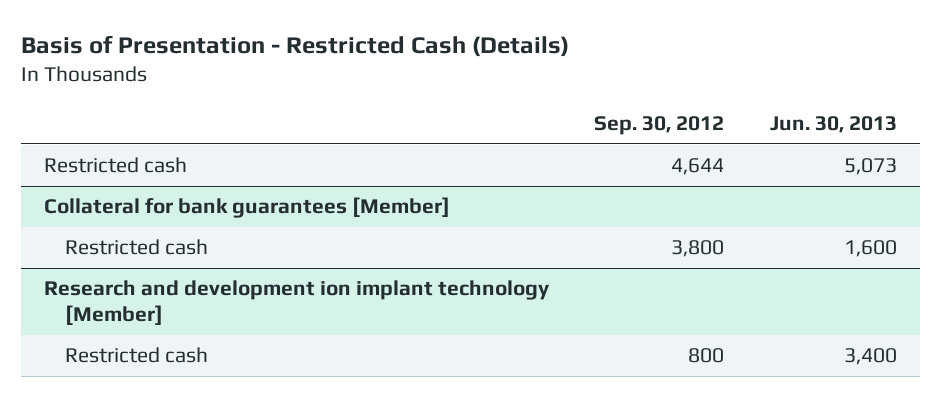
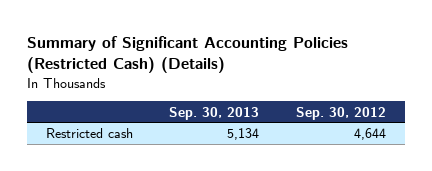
- Basis of Presentation - Restricted Cash (Details)
+ Summary of Significant Accounting Policies (Restricted Cash) (Details)
- | Sep. 30, 2012 | Jun. 30, 2013
+ | Sep. 30, 2013 | Sep. 30, 2012
- Collateral for bank guarantees [Member]
- Restricted cash | 3,800 | 1,600
- Research and development ion implant technology [Member]
- Restricted cash | 800 | 3,400

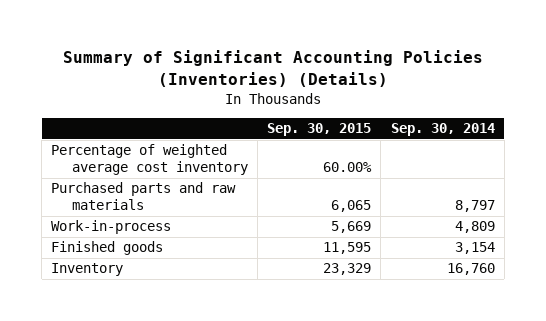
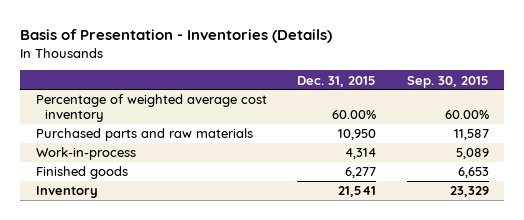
- Summary of Significant Accounting Policies (Inventories) (Details)
+ Basis of Presentation - Inventories (Details)
- | Sep. 30, 2015 | Sep. 30, 2014
+ | Dec. 31, 2015 | Sep. 30, 2015
- Purchased parts and raw materials | 6,065 | 8,797
- Work-in-process | 5,669 | 4,809
- Finished goods | 11,595 | 3,154
+ Purchased parts and raw materials | 10,950 | 11,587
+ Work-in-process | 4,314 | 5,089
+ Finished goods | 6,277 | 6,653

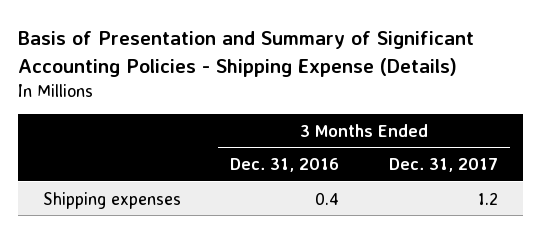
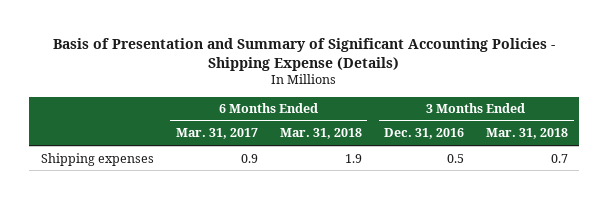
- | 3 Months Ended Dec. 31, 2016 | 3 Months Ended Dec. 31, 2017
+ | 6 Months Ended Mar. 31, 2017 | 6 Months Ended Mar. 31, 2018 | 3 Months Ended Dec. 31, 2016 | 3 Months Ended Mar. 31, 2018
- Shipping expenses | 0.4 | 1.2
+ Shipping expenses | 0.9 | 1.9 | 0.5 | 0.7

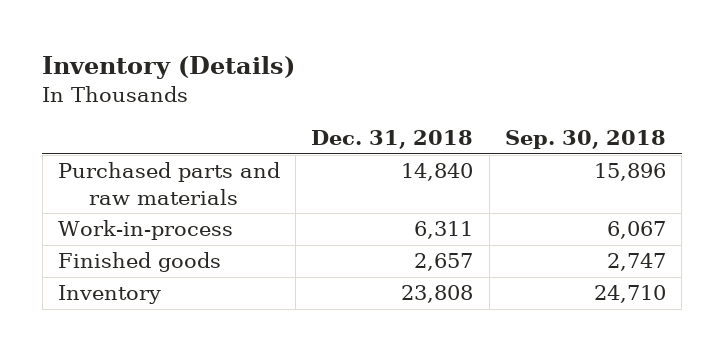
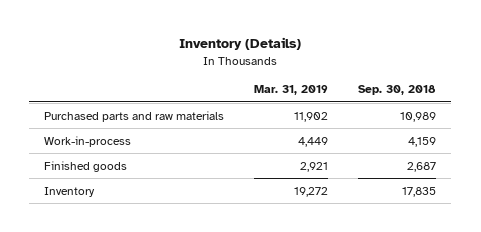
- | Dec. 31, 2018 | Sep. 30, 2018
+ | Mar. 31, 2019 | Sep. 30, 2018
- Purchased parts and raw materials | 14,840 | 15,896
- Work-in-process | 6,311 | 6,067
- Finished goods | 2,657 | 2,747
- Inventory | 23,808 | 24,710
+ Purchased parts and raw materials | 11,902 | 10,989
+ Work-in-process | 4,449 | 4,159
+ Finished goods | 2,921 | 2,687
+ Inventory | 19,272 | 17,835

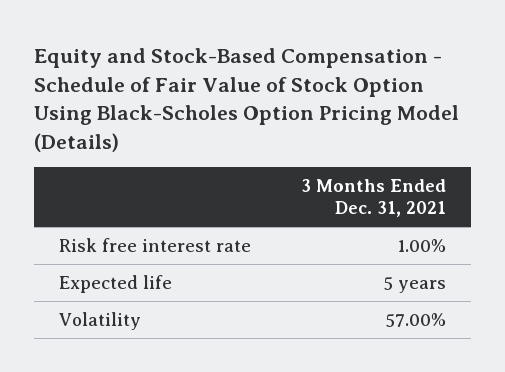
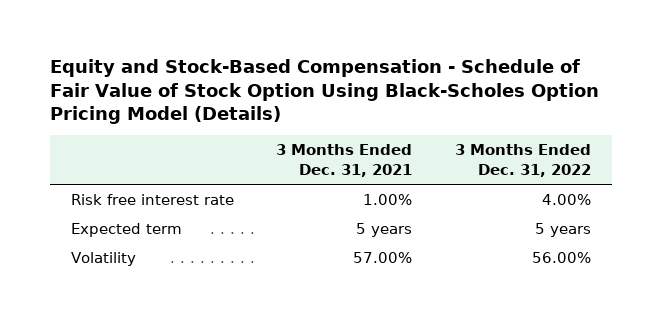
- | 3 Months Ended Dec. 31, 2021
+ | 3 Months Ended Dec. 31, 2021 | 3 Months Ended Dec. 31, 2022
- Expected life | 5 years
+ Expected term | 5 years | 5 years

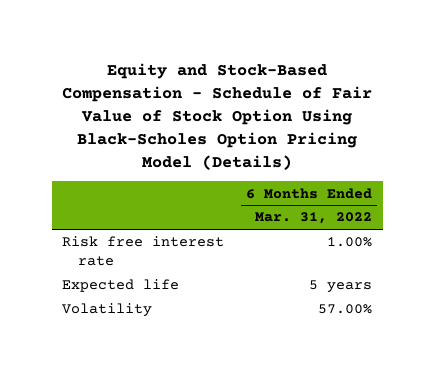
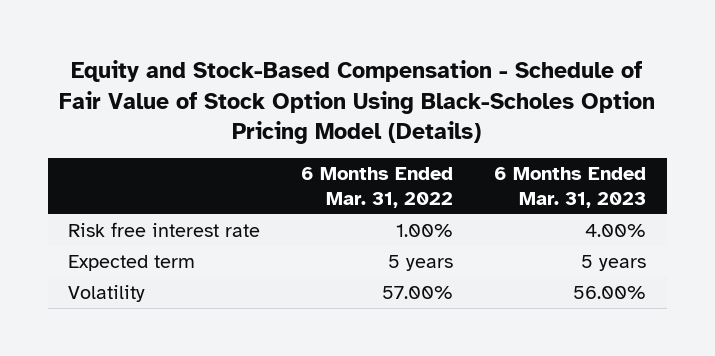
- | 6 Months Ended Mar. 31, 2022
+ | 6 Months Ended Mar. 31, 2022 | 6 Months Ended Mar. 31, 2023
- Expected life | 5 years
+ Expected term | 5 years | 5 years

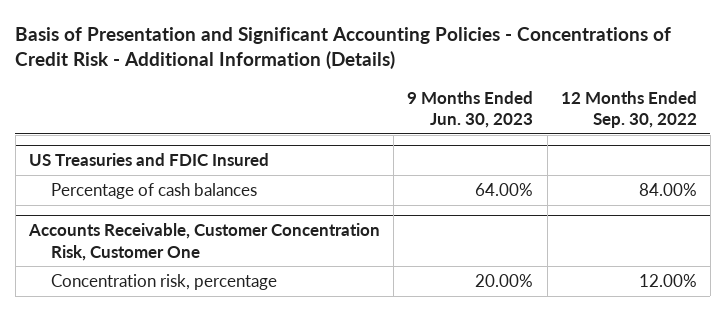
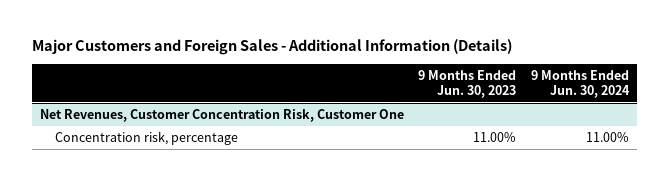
- Basis of Presentation and Significant Accounting Policies - Concentrations of Credit Risk - Additional Information (Details)
+ Major Customers and Foreign Sales - Additional Information (Details)
- | 9 Months Ended Jun. 30, 2023 | 12 Months Ended Sep. 30, 2022
+ | 9 Months Ended Jun. 30, 2023 | 9 Months Ended Jun. 30, 2024
- US Treasuries and FDIC Insured
- Percentage of cash balances | 64.00% | 84.00%
- Accounts Receivable, Customer Concentration Risk, Customer One
- Concentration risk, percentage | 20.00% | 12.00%
+ Net Revenues, Customer Concentration Risk, Customer One
+ Concentration risk, percentage | 11.00% | 11.00%

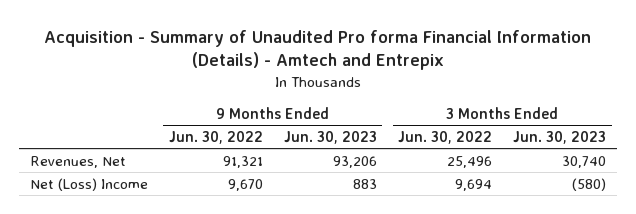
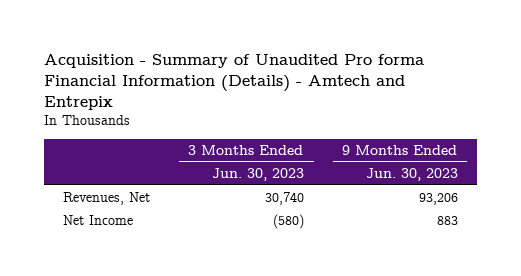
- | 9 Months Ended Jun. 30, 2022 | 9 Months Ended Jun. 30, 2023 | 3 Months Ended Jun. 30, 2022 | 3 Months Ended Jun. 30, 2023
+ | 3 Months Ended Jun. 30, 2023 | 9 Months Ended Jun. 30, 2023
- Net (Loss) Income | 9,670 | 883 | 9,694 | (580)
+ Net Income | (580) | 883

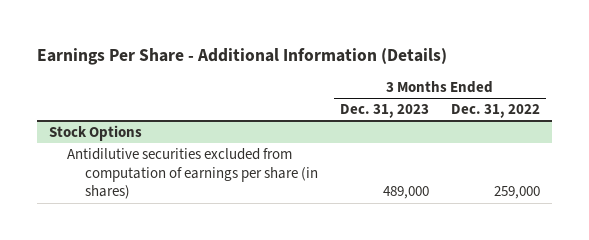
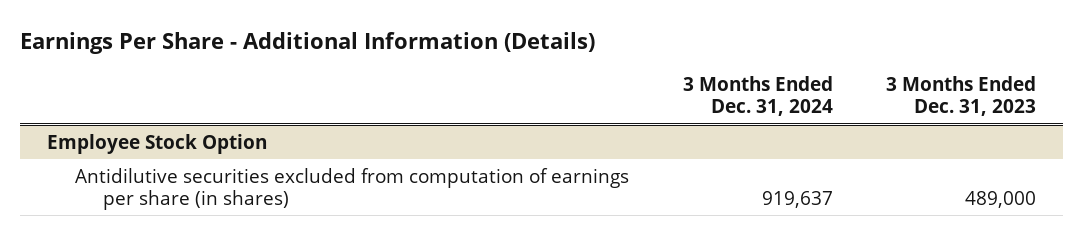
- | 3 Months Ended Dec. 31, 2023 | 3 Months Ended Dec. 31, 2022
+ | 3 Months Ended Dec. 31, 2024 | 3 Months Ended Dec. 31, 2023
- Stock Options
+ Employee Stock Option

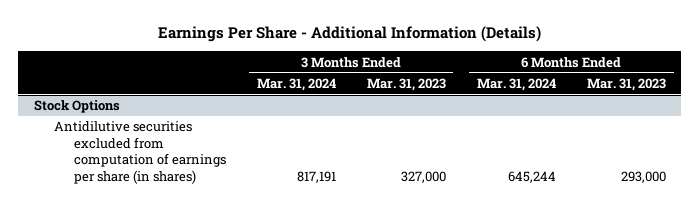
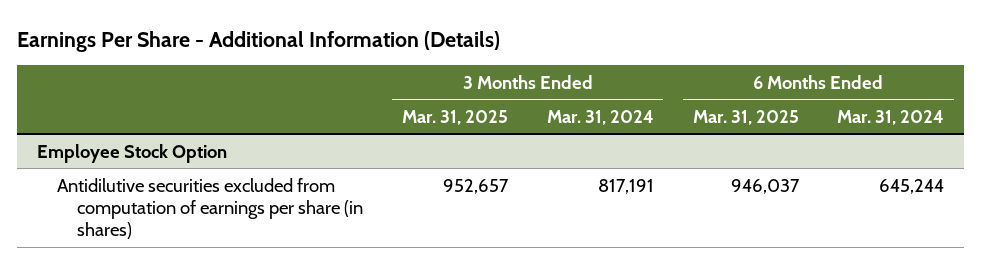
- | 3 Months Ended Mar. 31, 2024 | 3 Months Ended Mar. 31, 2023 | 6 Months Ended Mar. 31, 2024 | 6 Months Ended Mar. 31, 2023
+ | 3 Months Ended Mar. 31, 2025 | 3 Months Ended Mar. 31, 2024 | 6 Months Ended Mar. 31, 2025 | 6 Months Ended Mar. 31, 2024
- Stock Options
+ Employee Stock Option

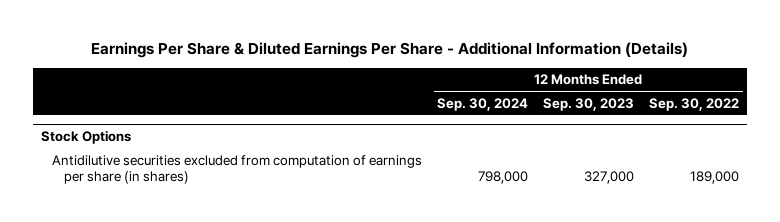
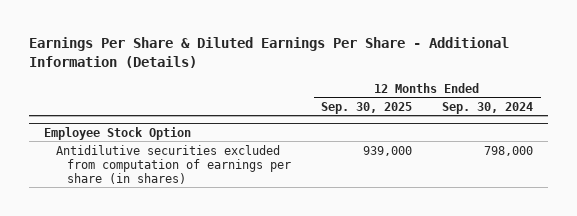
- | 12 Months Ended Sep. 30, 2024 | 12 Months Ended Sep. 30, 2023 | 12 Months Ended Sep. 30, 2022
+ | 12 Months Ended Sep. 30, 2025 | 12 Months Ended Sep. 30, 2024
- Stock Options
+ Employee Stock Option

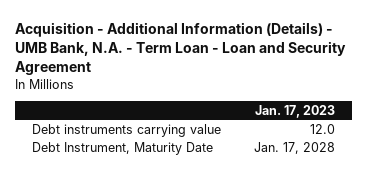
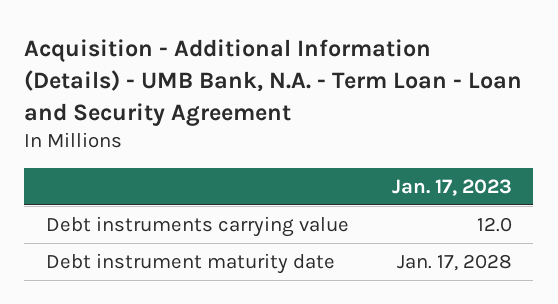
- Debt Instrument, Maturity Date | Jan. 17, 2028
+ Debt instrument maturity date | Jan. 17, 2028

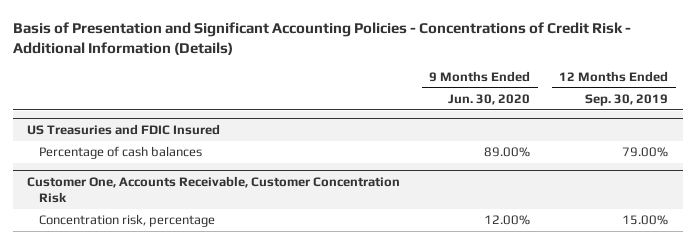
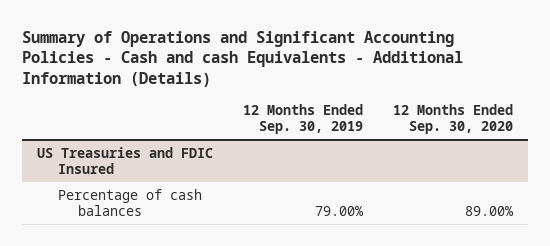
- Basis of Presentation and Significant Accounting Policies - Concentrations of Credit Risk - Additional Information (Details)
+ Summary of Operations and Significant Accounting Policies - Cash and cash Equivalents - Additional Information (Details)
- | 9 Months Ended Jun. 30, 2020 | 12 Months Ended Sep. 30, 2019
+ | 12 Months Ended Sep. 30, 2019 | 12 Months Ended Sep. 30, 2020
- Customer One, Accounts Receivable, Customer Concentration Risk
- Concentration risk, percentage | 12.00% | 15.00%

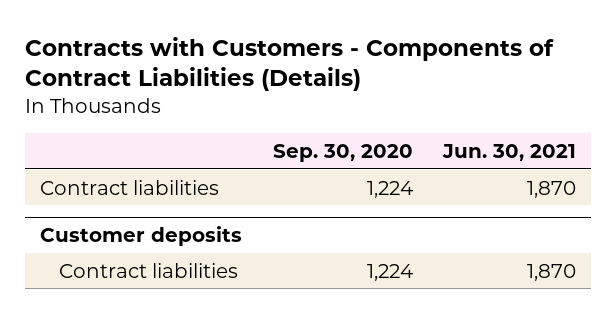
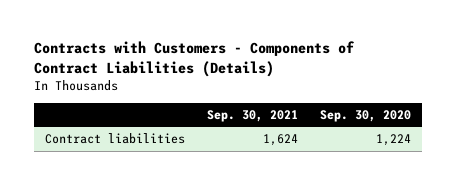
- | Sep. 30, 2020 | Jun. 30, 2021
+ | Sep. 30, 2021 | Sep. 30, 2020
- Customer deposits
- Contract liabilities | 1,224 | 1,870

